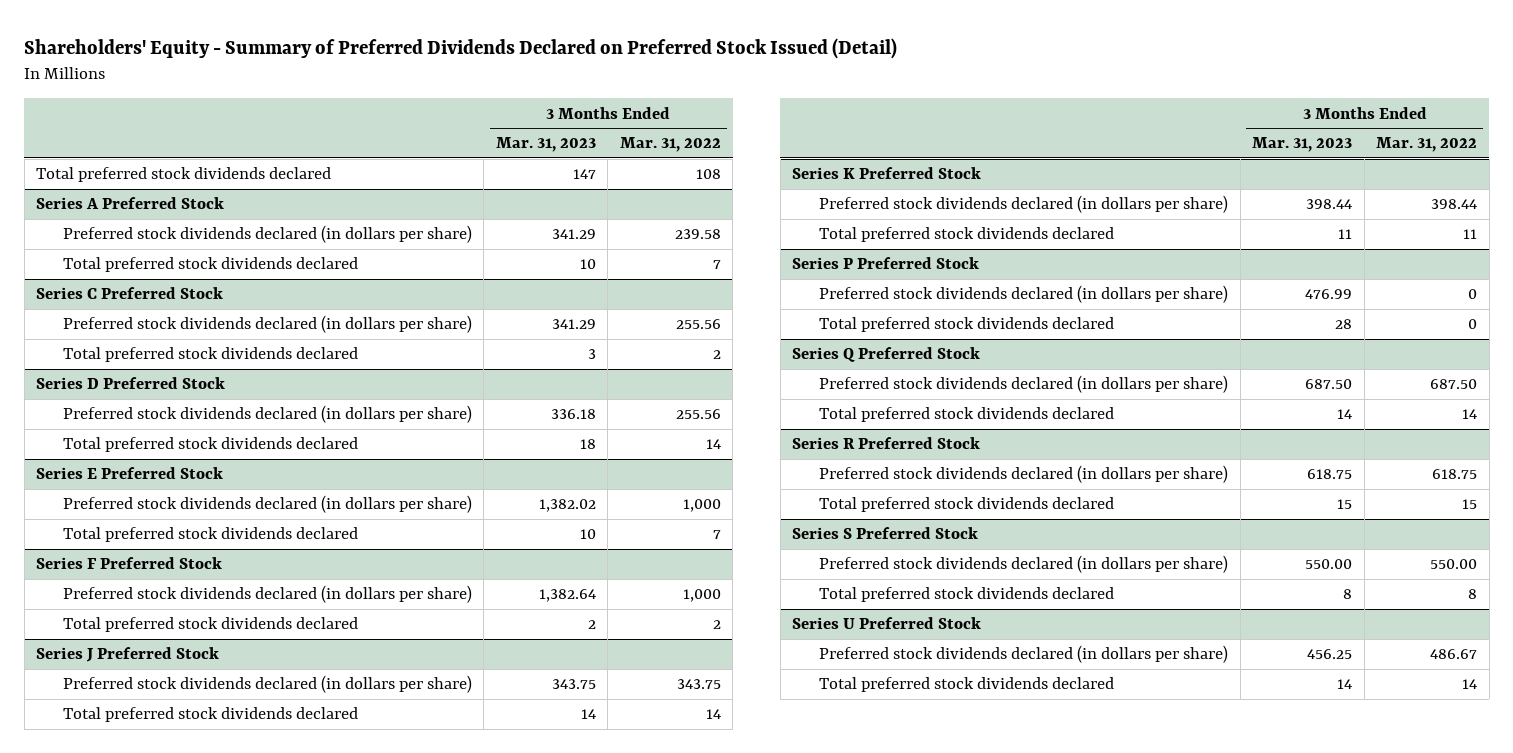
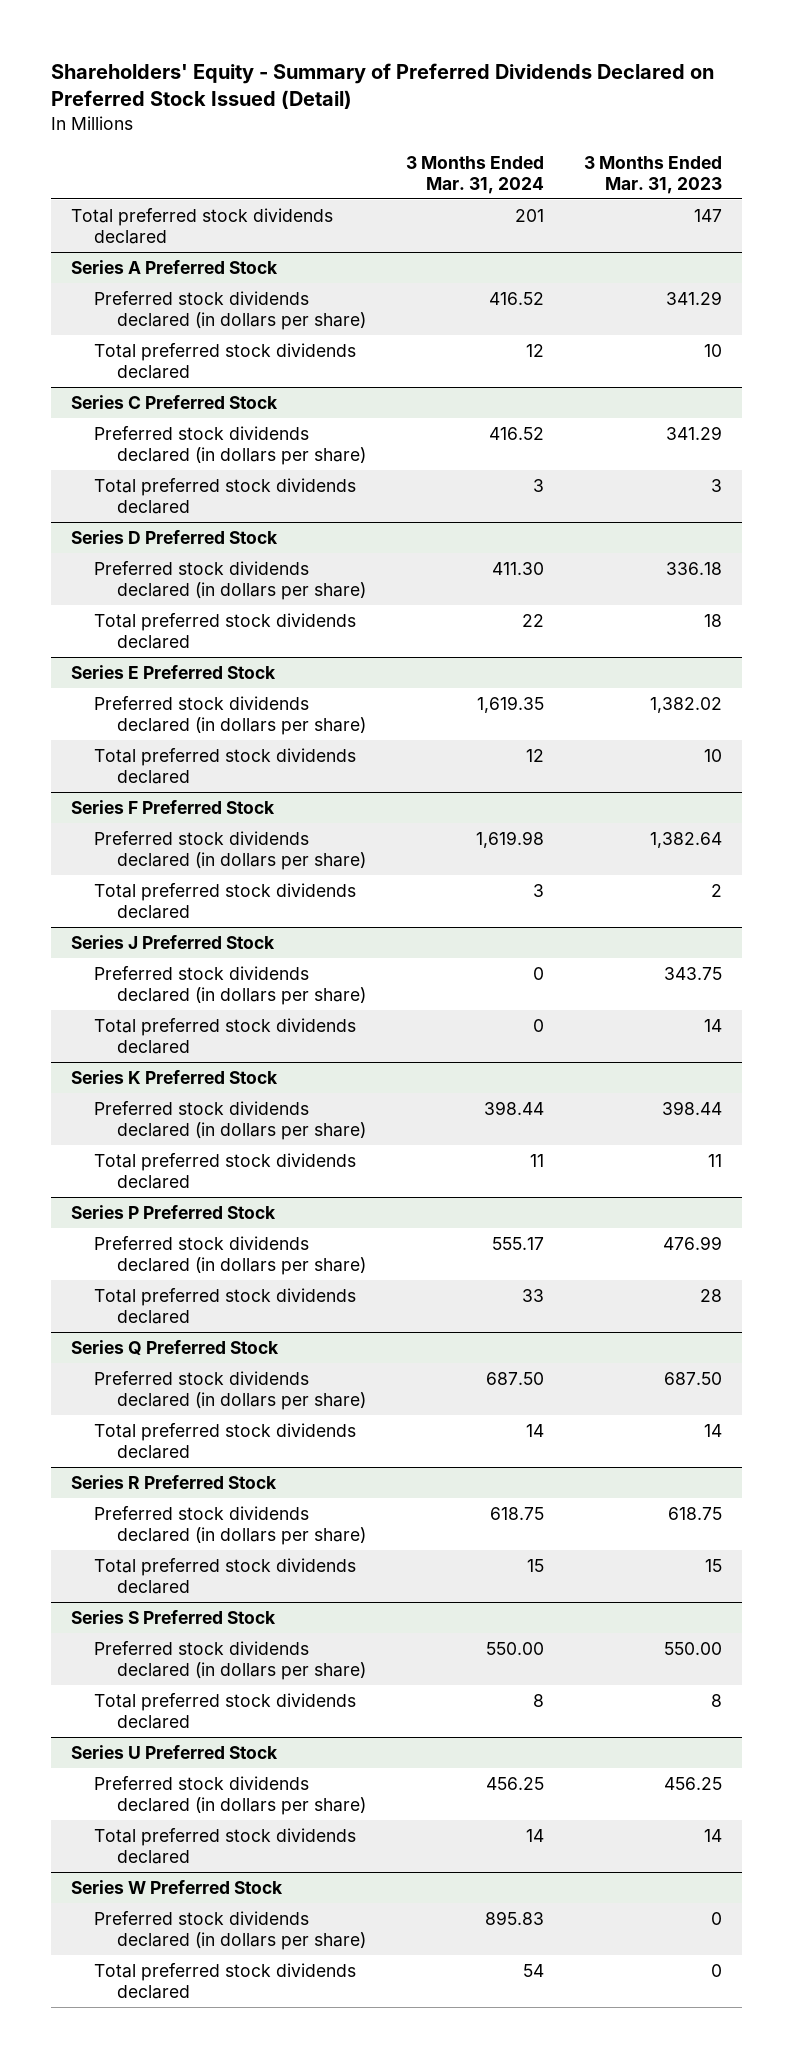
- | 3 Months Ended Mar. 31, 2023 | 3 Months Ended Mar. 31, 2022
+ | 3 Months Ended Mar. 31, 2024 | 3 Months Ended Mar. 31, 2023
+ Series W Preferred Stock
+ Preferred stock dividends declared (in dollars per share) | 895.83 | 0
+ Total preferred stock dividends declared | 54 | 0

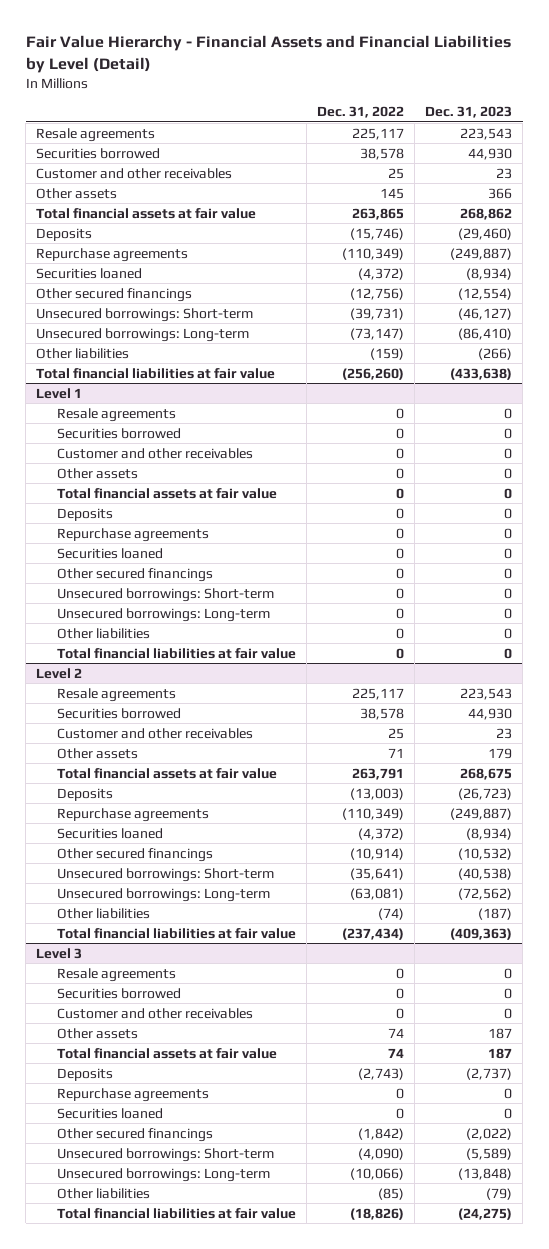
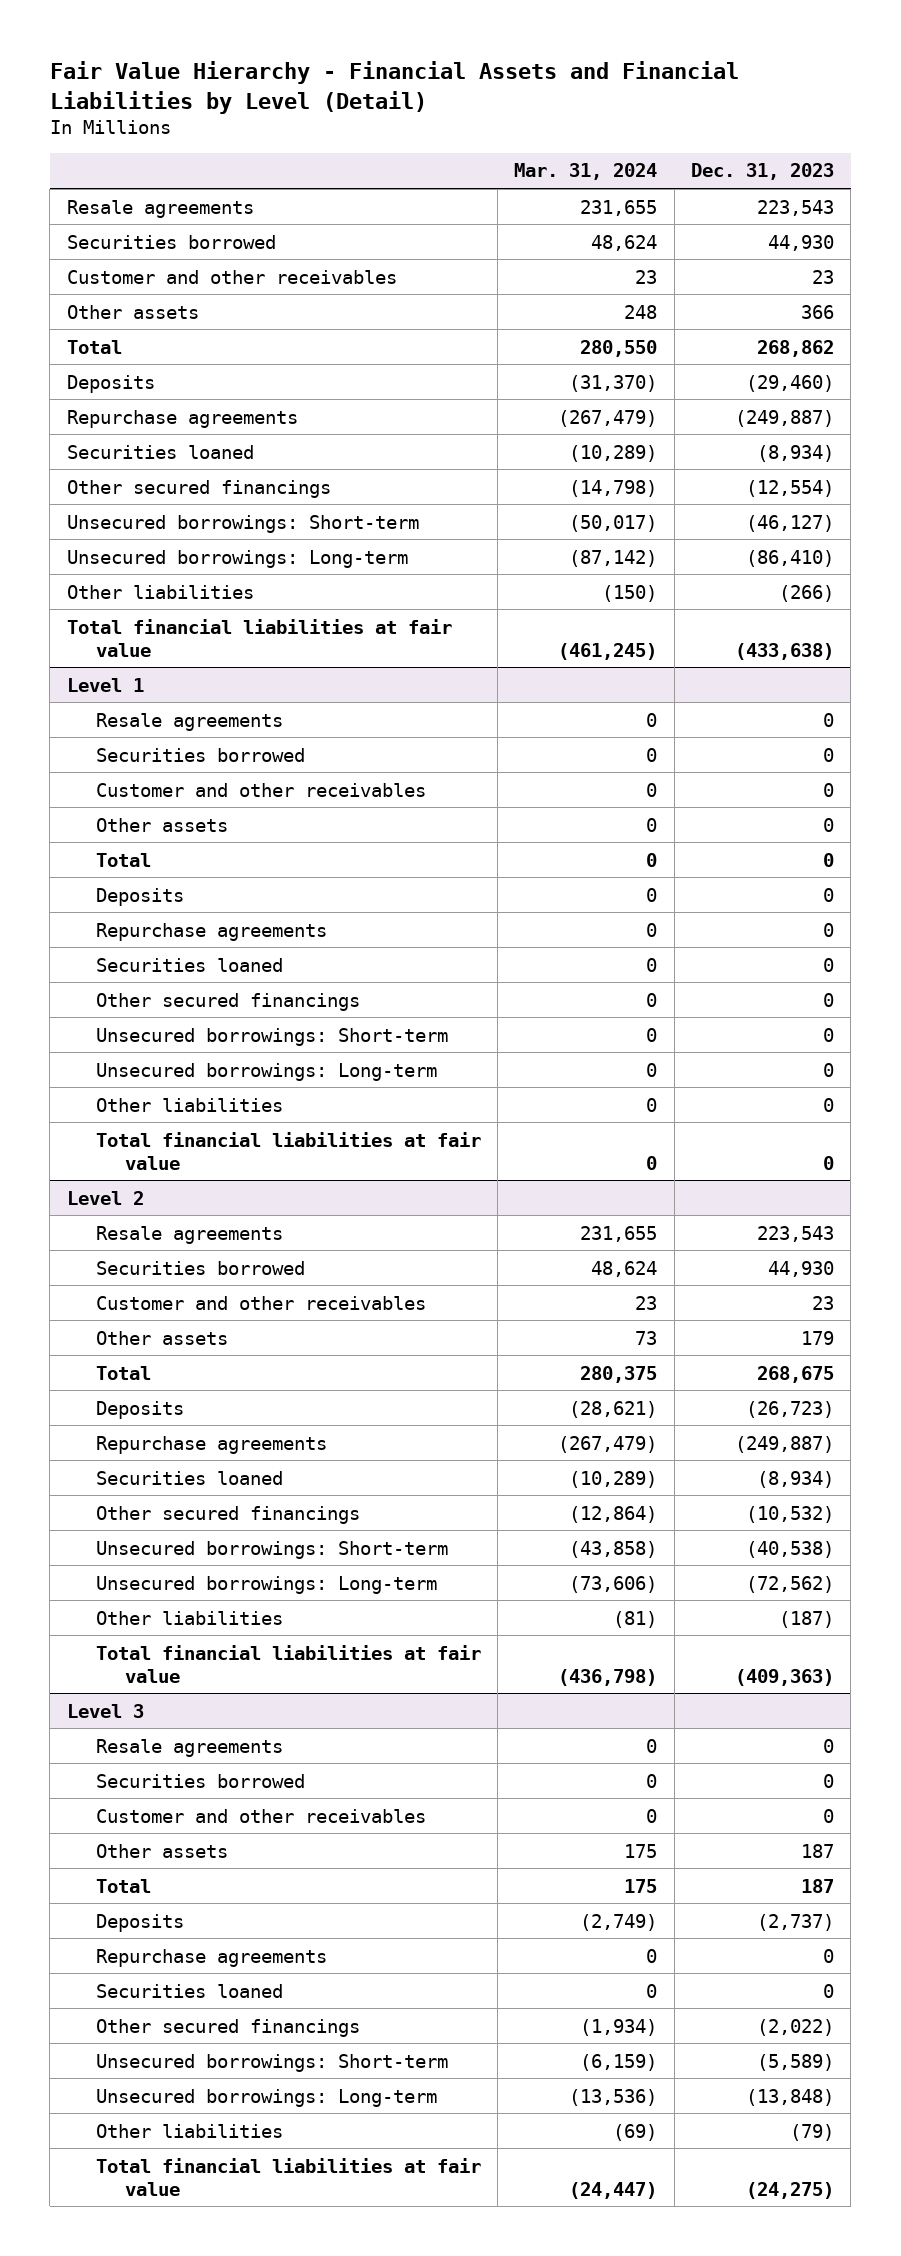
- | Dec. 31, 2022 | Dec. 31, 2023
+ | Mar. 31, 2024 | Dec. 31, 2023
- Total financial assets at fair value | 263,865 | 268,862
+ Total | 280,550 | 268,862
@ Level 1
- Total financial assets at fair value | 0 | 0
+ Total | 0 | 0
@ Level 2
- Total financial assets at fair value | 263,791 | 268,675
+ Total | 280,375 | 268,675
@ Level 3
- Total financial assets at fair value | 74 | 187
+ Total | 175 | 187

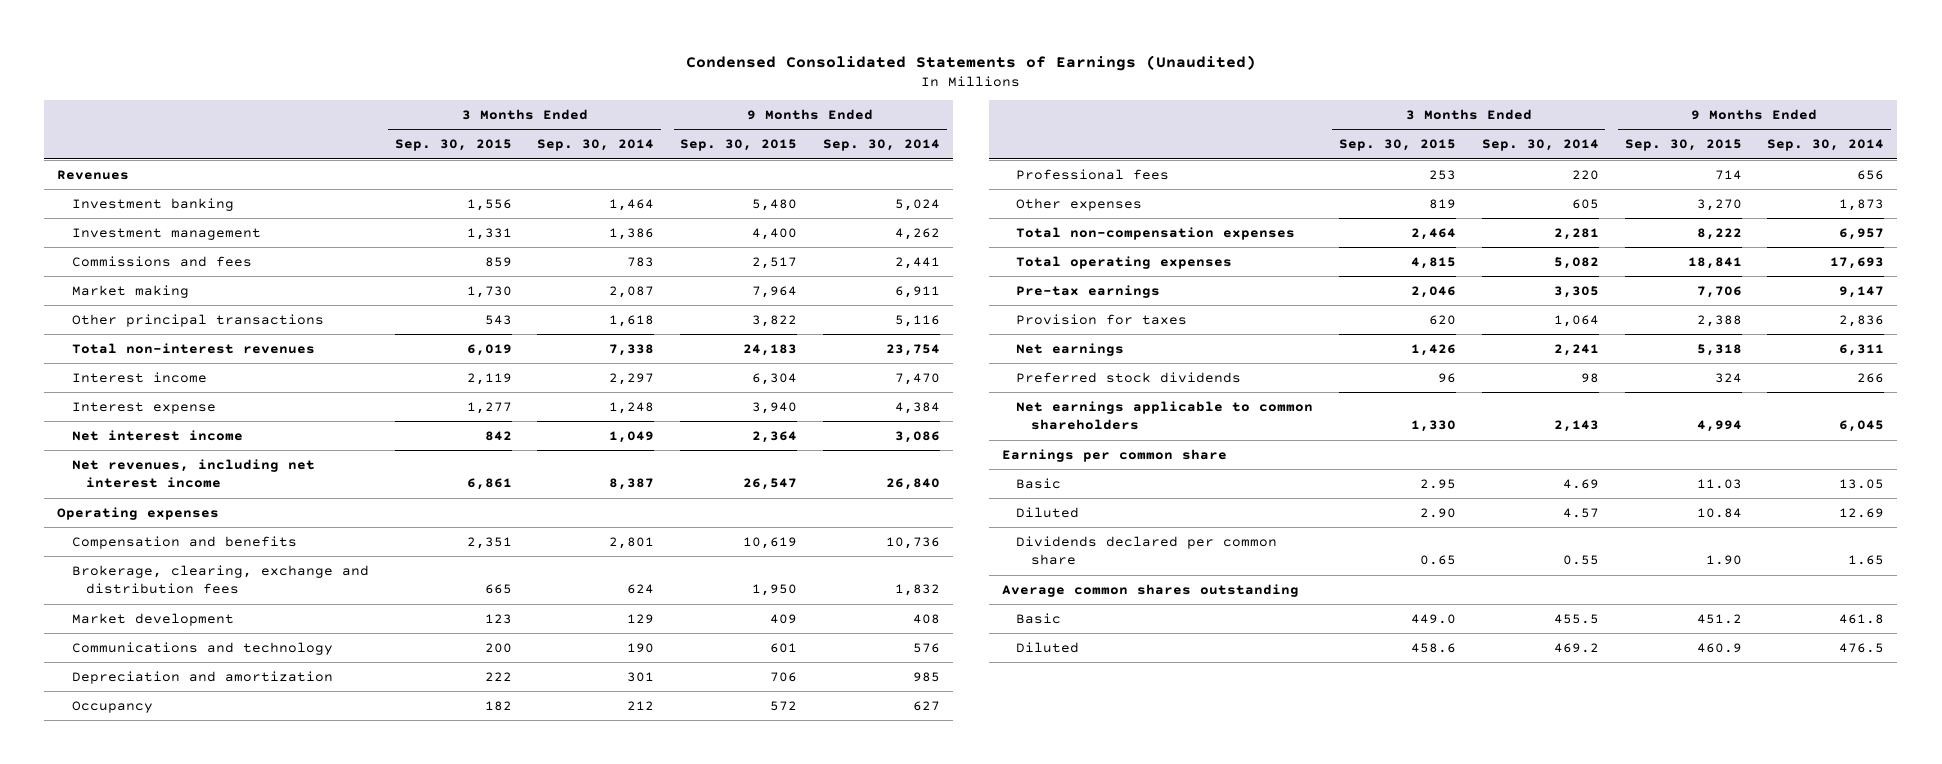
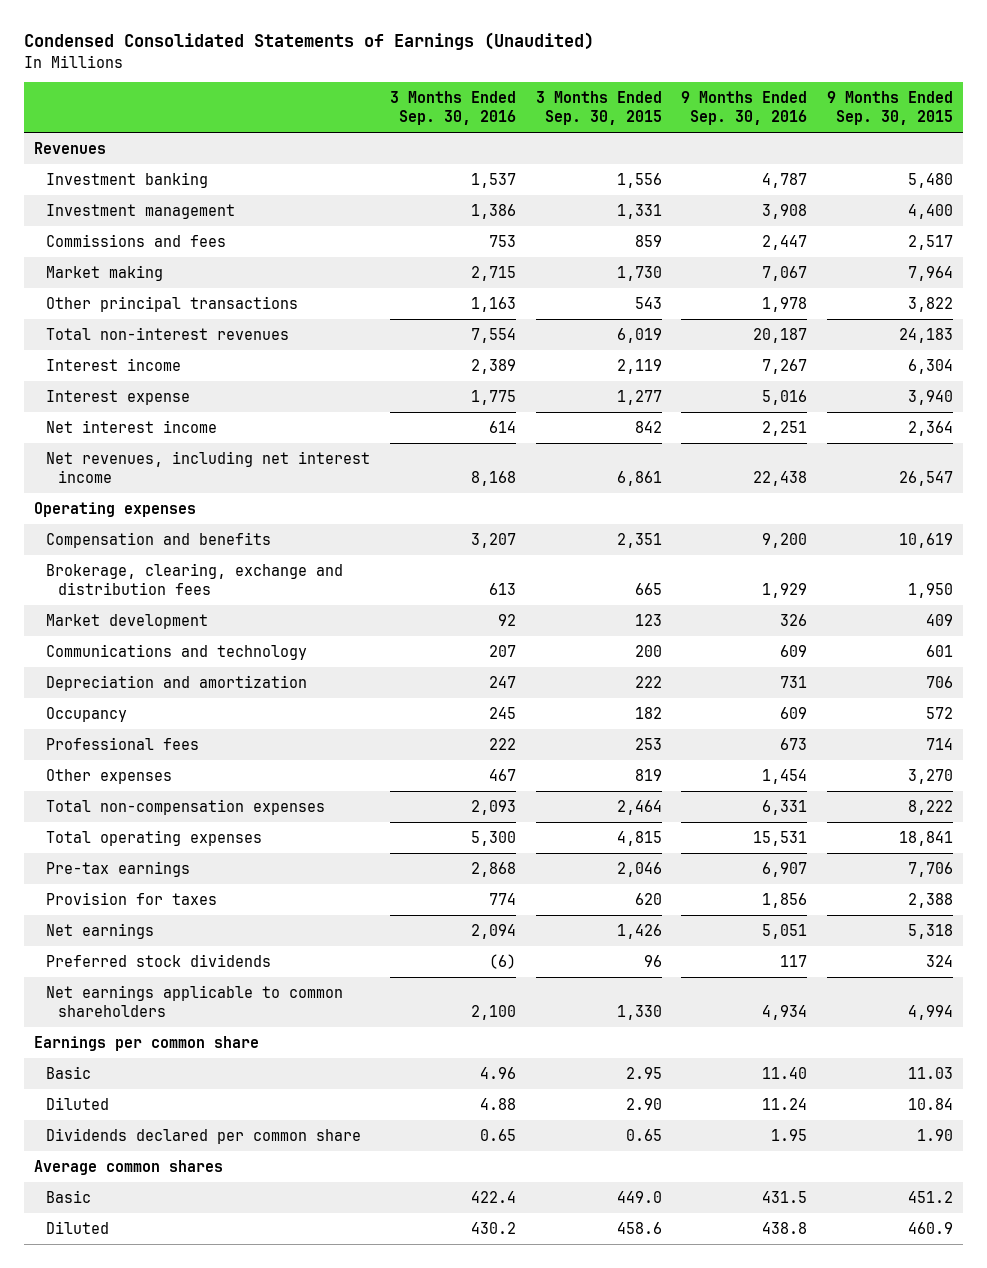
- | 3 Months Ended Sep. 30, 2015 | 3 Months Ended Sep. 30, 2014 | 9 Months Ended Sep. 30, 2015 | 9 Months Ended Sep. 30, 2014
+ | 3 Months Ended Sep. 30, 2016 | 3 Months Ended Sep. 30, 2015 | 9 Months Ended Sep. 30, 2016 | 9 Months Ended Sep. 30, 2015
- Average common shares outstanding
+ Average common shares

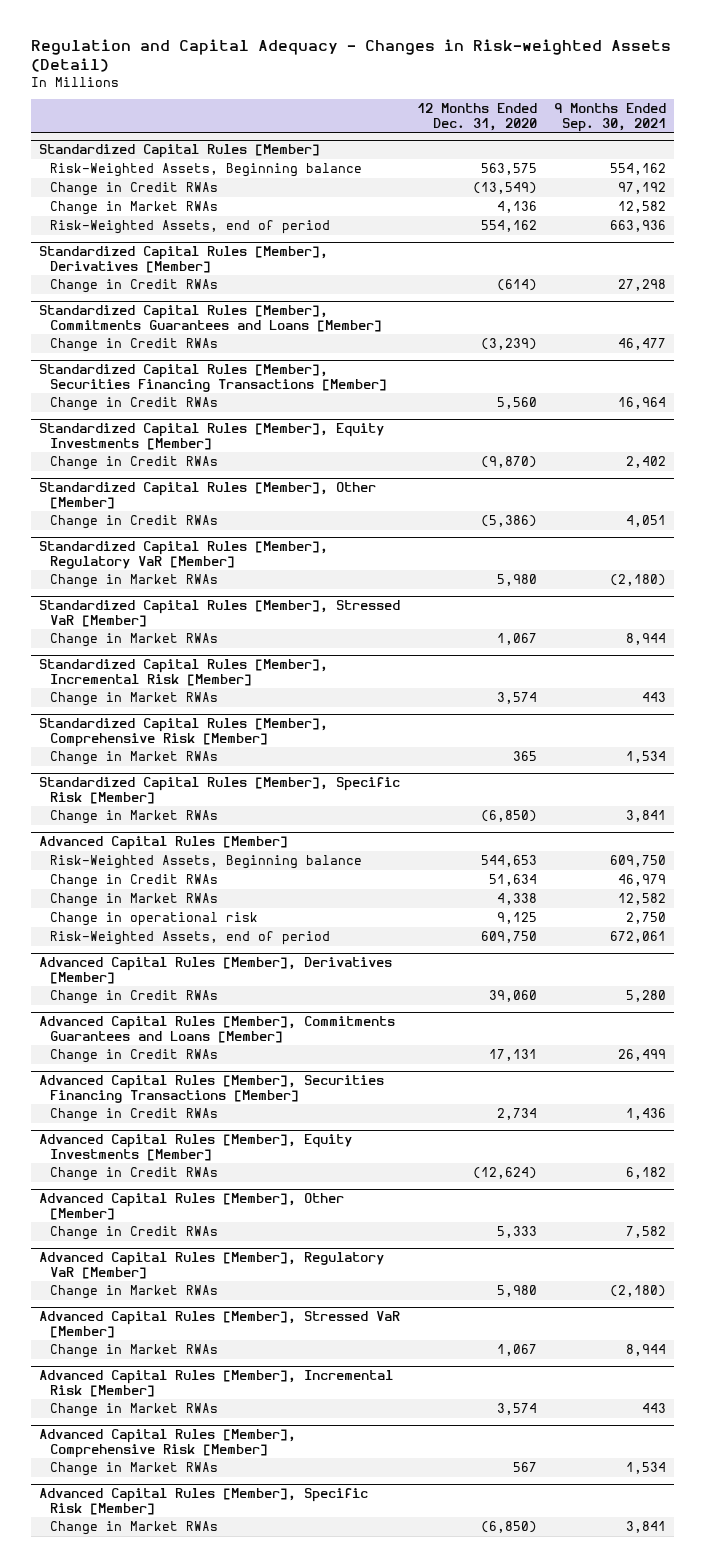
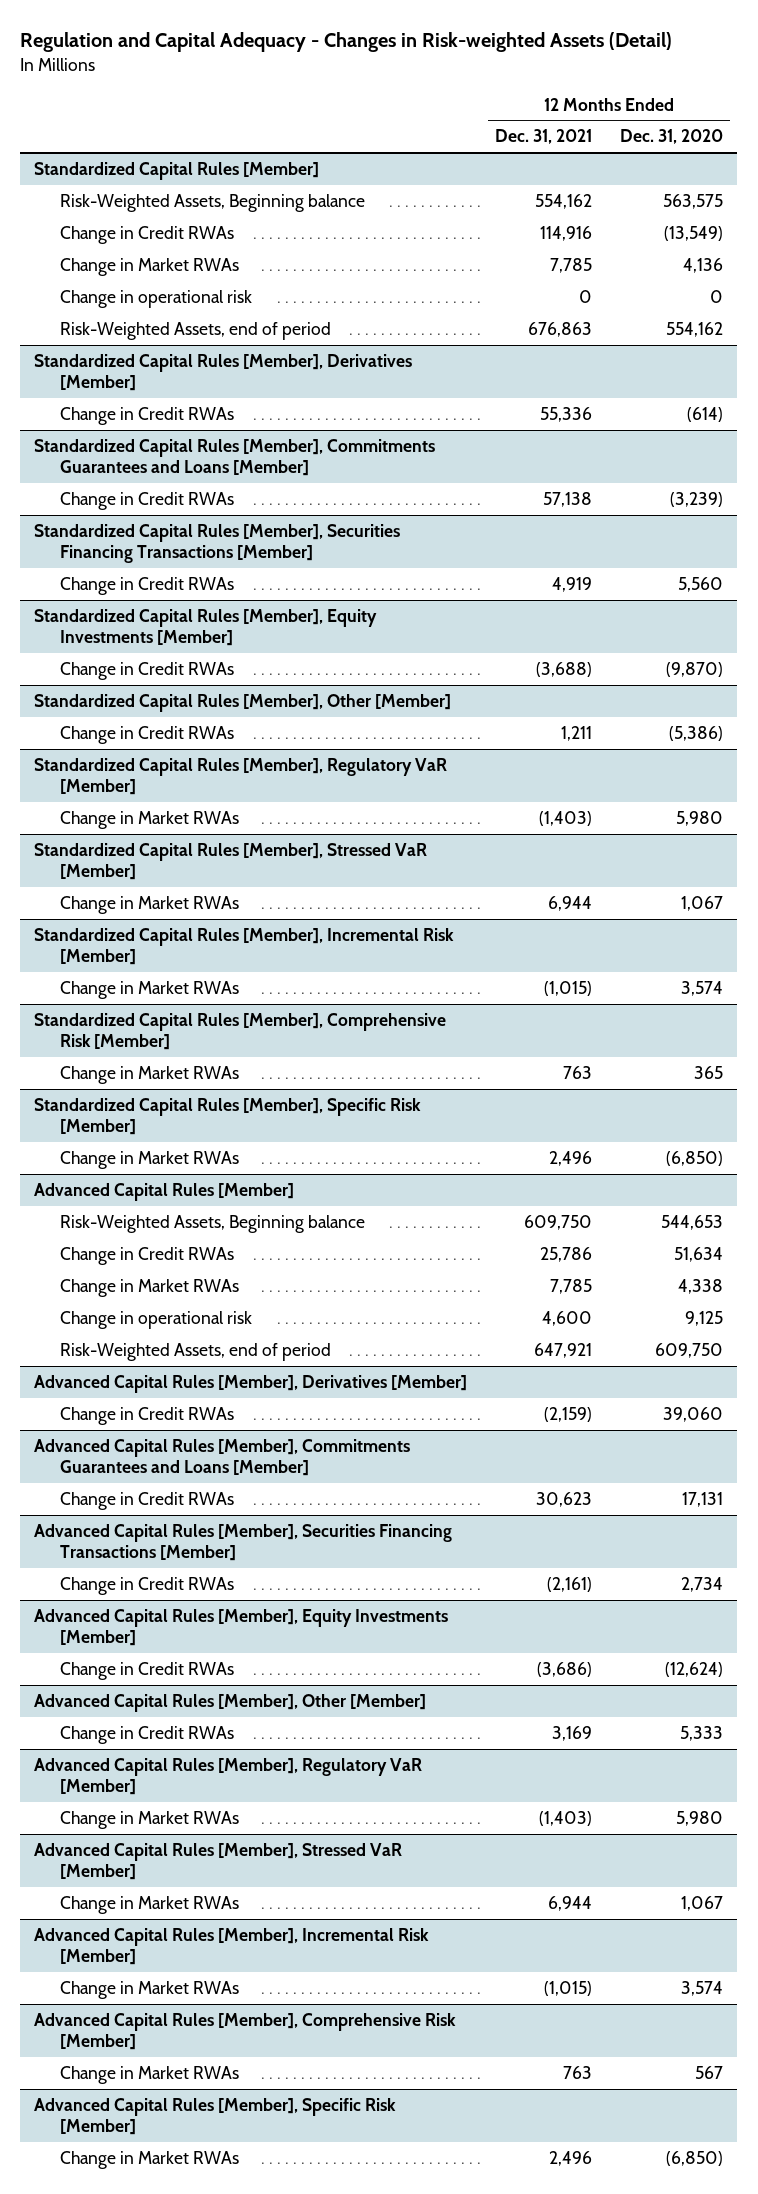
- | 12 Months Ended Dec. 31, 2020 | 9 Months Ended Sep. 30, 2021
+ | 12 Months Ended Dec. 31, 2021 | 12 Months Ended Dec. 31, 2020
@ Standardized Capital Rules [Member]
+ Change in operational risk | 0 | 0

